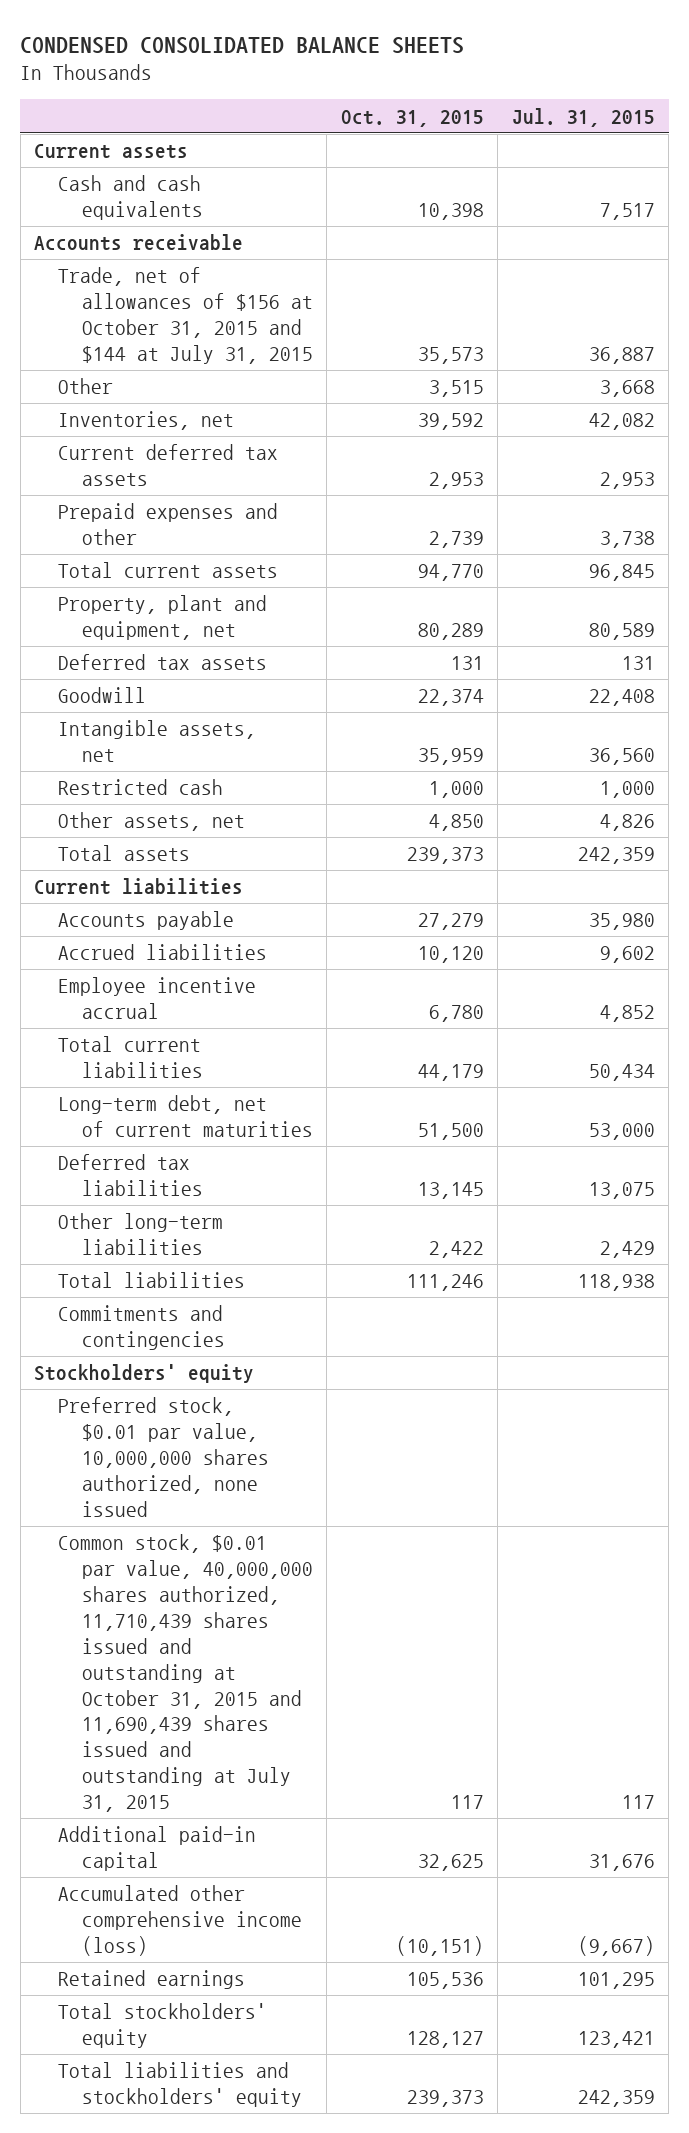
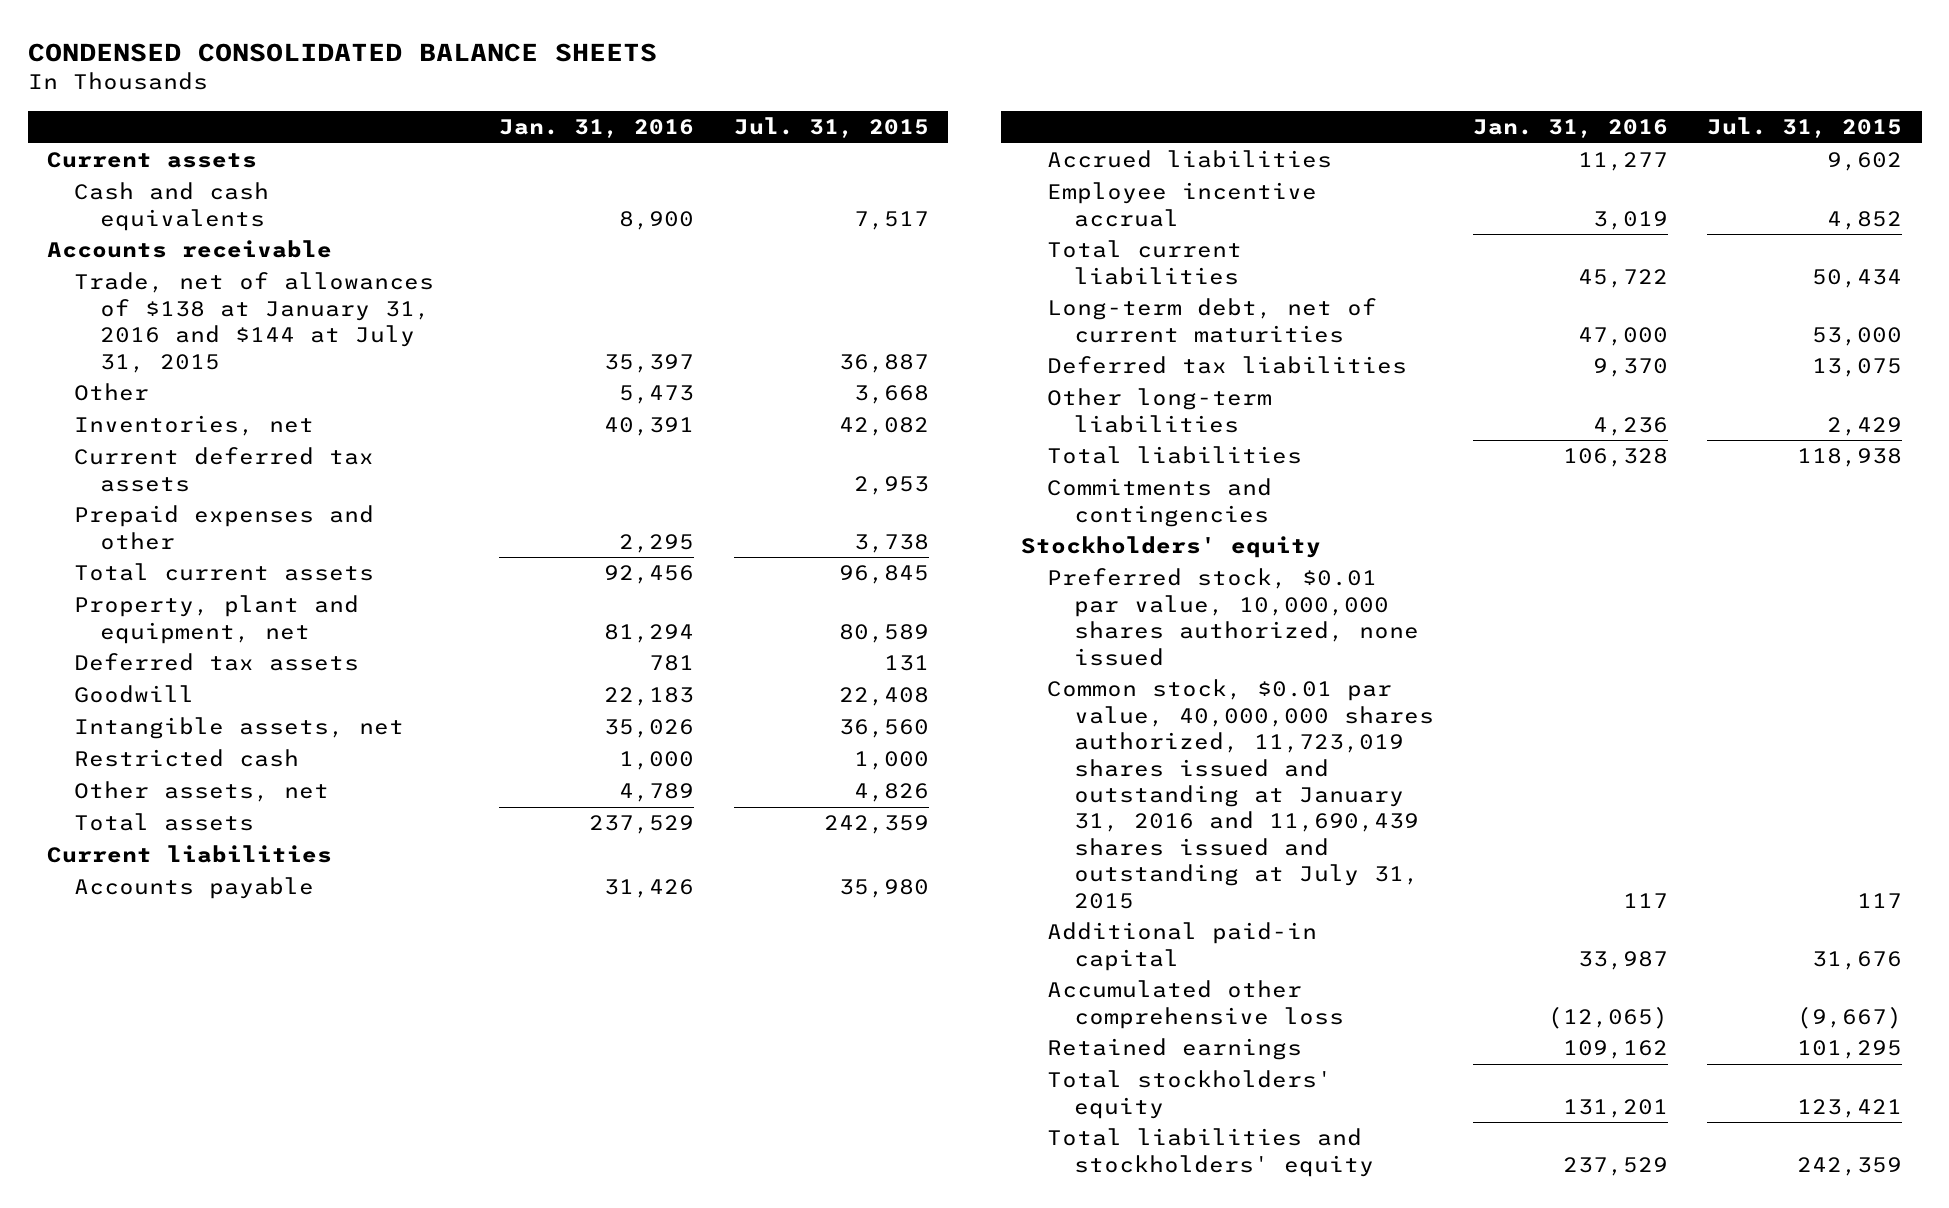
- | Oct. 31, 2015 | Jul. 31, 2015
+ | Jan. 31, 2016 | Jul. 31, 2015
- Trade, net of allowances of $156 at October 31, 2015 and $144 at July 31, 2015 | 35,573 | 36,887
+ Trade, net of allowances of $138 at January 31, 2016 and $144 at July 31, 2015 | 35,397 | 36,887
- Common stock, $0.01 par value, 40,000,000 shares authorized, 11,710,439 shares issued and outstanding at October 31, 2015 and 11,690,439 shares issued and outstanding at July 31, 2015 | 117 | 117
+ Common stock, $0.01 par value, 40,000,000 shares authorized, 11,723,019 shares issued and outstanding at January 31, 2016 and 11,690,439 shares issued and outstanding at July 31, 2015 | 117 | 117
- Accumulated other comprehensive income (loss) | (10,151) | (9,667)
+ Accumulated other comprehensive loss | (12,065) | (9,667)

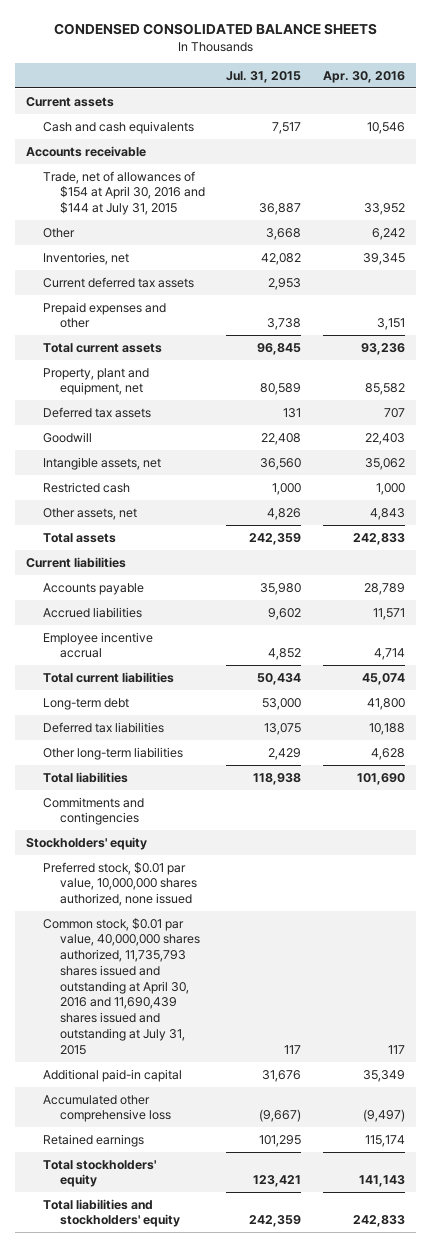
- | Jan. 31, 2016 | Jul. 31, 2015
+ | Jul. 31, 2015 | Apr. 30, 2016
- Trade, net of allowances of $138 at January 31, 2016 and $144 at July 31, 2015 | 35,397 | 36,887
+ Trade, net of allowances of $154 at April 30, 2016 and $144 at July 31, 2015 | 36,887 | 33,952
- Long-term debt, net of current maturities | 47,000 | 53,000
+ Long-term debt | 53,000 | 41,800
- Common stock, $0.01 par value, 40,000,000 shares authorized, 11,723,019 shares issued and outstanding at January 31, 2016 and 11,690,439 shares issued and outstanding at July 31, 2015 | 117 | 117
+ Common stock, $0.01 par value, 40,000,000 shares authorized, 11,735,793 shares issued and outstanding at April 30, 2016 and 11,690,439 shares issued and outstanding at July 31, 2015 | 117 | 117

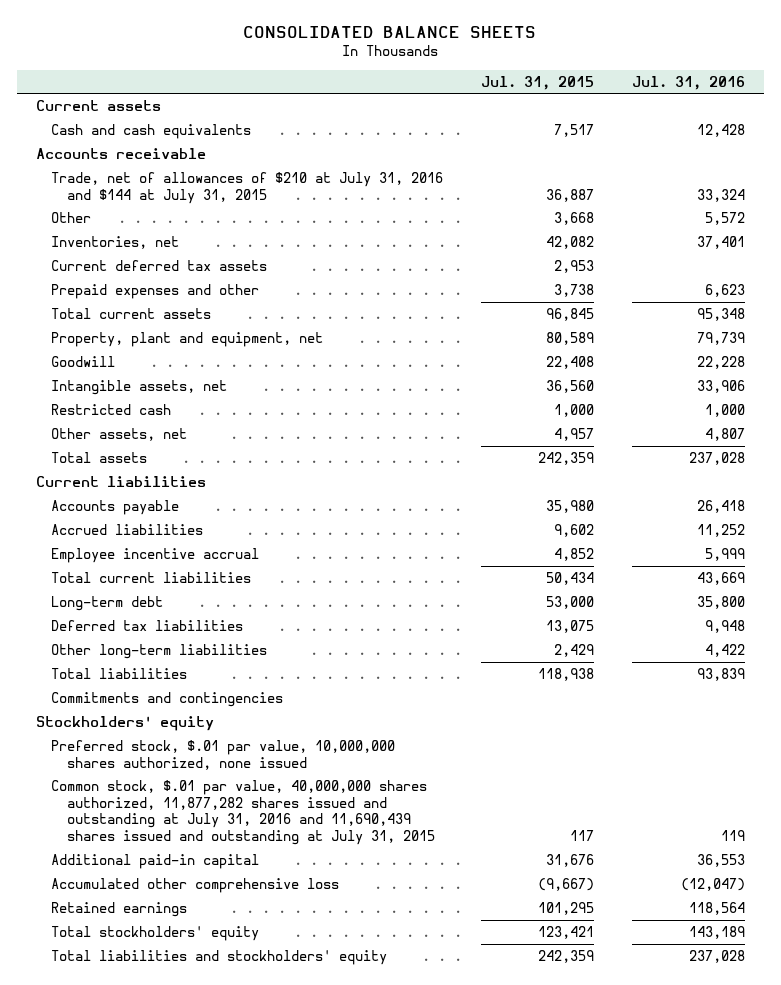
- CONDENSED CONSOLIDATED BALANCE SHEETS
+ CONSOLIDATED BALANCE SHEETS
- | Jul. 31, 2015 | Apr. 30, 2016
+ | Jul. 31, 2015 | Jul. 31, 2016
- Trade, net of allowances of $154 at April 30, 2016 and $144 at July 31, 2015 | 36,887 | 33,952
+ Trade, net of allowances of $210 at July 31, 2016 and $144 at July 31, 2015 | 36,887 | 33,324
- Deferred tax assets | 131 | 707
- Other assets, net | 4,826 | 4,843
+ Other assets, net | 4,957 | 4,807
- Preferred stock, $0.01 par value, 10,000,000 shares authorized, none issued
- Common stock, $0.01 par value, 40,000,000 shares authorized, 11,735,793 shares issued and outstanding at April 30, 2016 and 11,690,439 shares issued and outstanding at July 31, 2015 | 117 | 117
+ Preferred stock, $.01 par value, 10,000,000 shares authorized, none issued
+ Common stock, $.01 par value, 40,000,000 shares authorized, 11,877,282 shares issued and outstanding at July 31, 2016 and 11,690,439 shares issued and outstanding at July 31, 2015 | 117 | 119

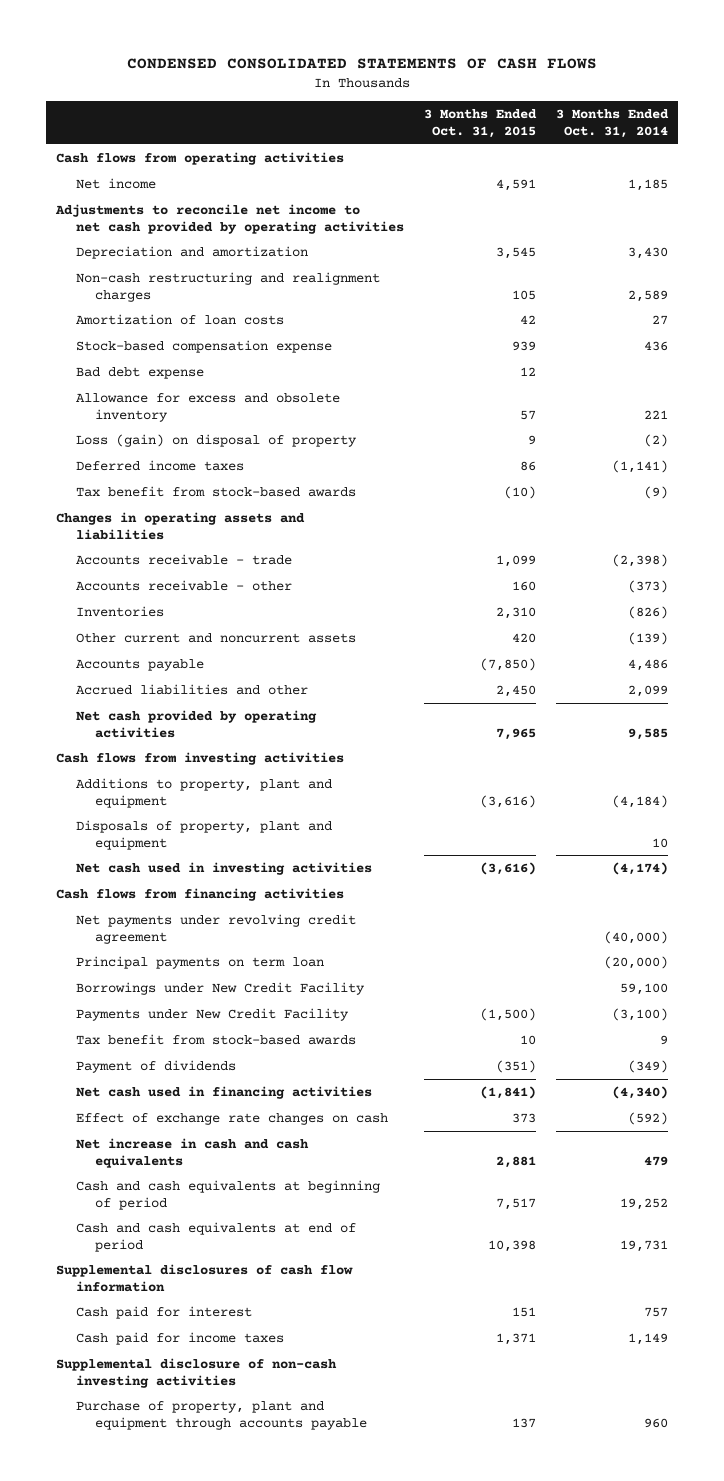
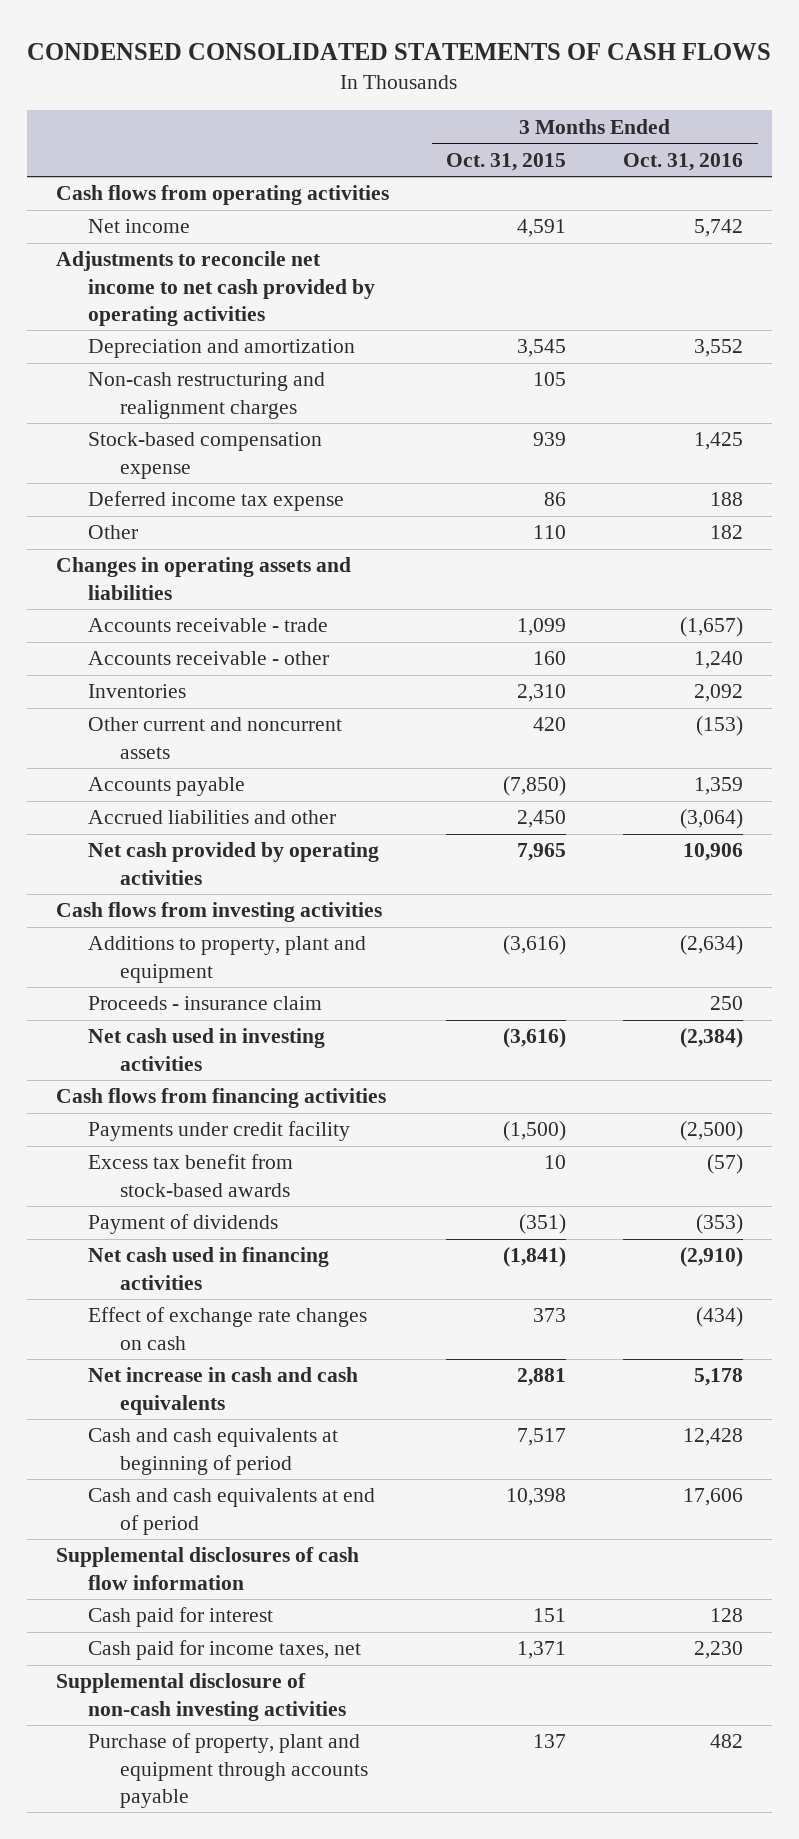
- | 3 Months Ended Oct. 31, 2015 | 3 Months Ended Oct. 31, 2014
+ | 3 Months Ended Oct. 31, 2015 | 3 Months Ended Oct. 31, 2016
- Amortization of loan costs | 42 | 27
- Bad debt expense | 12 |
- Allowance for excess and obsolete inventory | 57 | 221
- Loss (gain) on disposal of property | 9 | (2)
- Deferred income taxes | 86 | (1,141)
- Tax benefit from stock-based awards | (10) | (9)
+ Deferred income tax expense | 86 | 188
+ Other | 110 | 182
- Disposals of property, plant and equipment | | 10
+ Proceeds - insurance claim | | 250
- Net payments under revolving credit agreement | | (40,000)
- Principal payments on term loan | | (20,000)
- Borrowings under New Credit Facility | | 59,100
- Payments under New Credit Facility | (1,500) | (3,100)
- Tax benefit from stock-based awards | 10 | 9
+ Payments under credit facility | (1,500) | (2,500)
+ Excess tax benefit from stock-based awards | 10 | (57)
- Cash paid for income taxes | 1,371 | 1,149
+ Cash paid for income taxes, net | 1,371 | 2,230

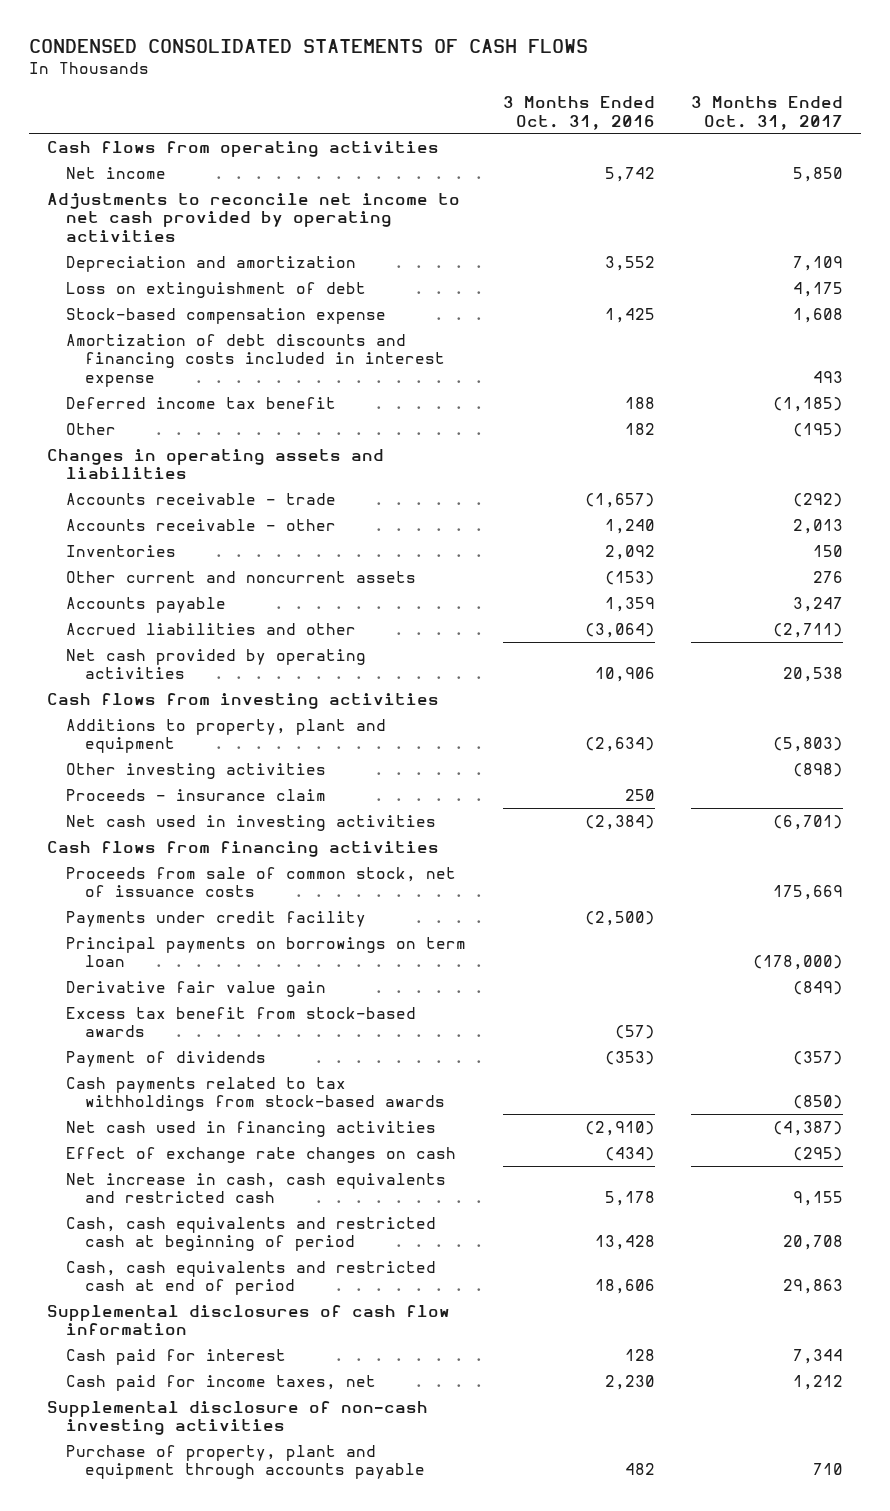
- | 3 Months Ended Oct. 31, 2015 | 3 Months Ended Oct. 31, 2016
+ | 3 Months Ended Oct. 31, 2016 | 3 Months Ended Oct. 31, 2017
- Non-cash restructuring and realignment charges | 105 |
+ Loss on extinguishment of debt | | 4,175
- Deferred income tax expense | 86 | 188
+ Amortization of debt discounts and financing costs included in interest expense | | 493
+ Deferred income tax benefit | 188 | (1,185)
+ Other investing activities | | (898)
+ Proceeds from sale of common stock, net of issuance costs | | 175,669
+ Principal payments on borrowings on term loan | | (178,000)
+ Derivative fair value gain | | (849)
+ Cash payments related to tax withholdings from stock-based awards | | (850)
- Net increase in cash and cash equivalents | 2,881 | 5,178
- Cash and cash equivalents at beginning of period | 7,517 | 12,428
- Cash and cash equivalents at end of period | 10,398 | 17,606
+ Net increase in cash, cash equivalents and restricted cash | 5,178 | 9,155
+ Cash, cash equivalents and restricted cash at beginning of period | 13,428 | 20,708
+ Cash, cash equivalents and restricted cash at end of period | 18,606 | 29,863

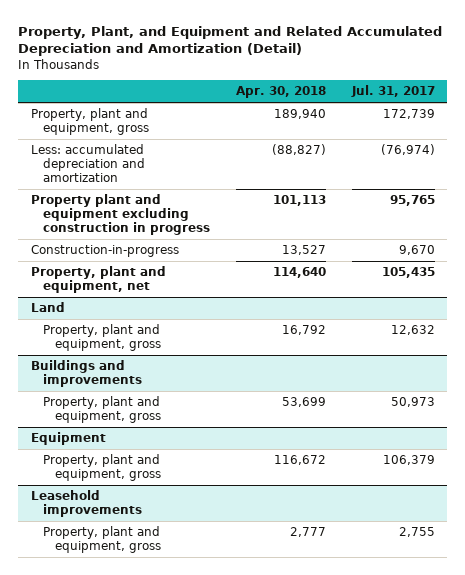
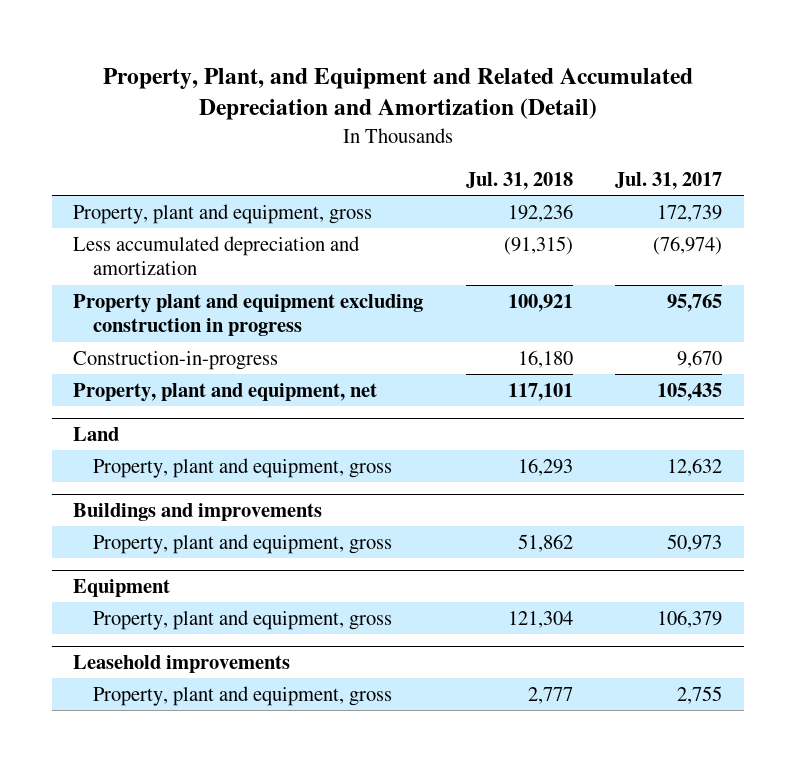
- | Apr. 30, 2018 | Jul. 31, 2017
+ | Jul. 31, 2018 | Jul. 31, 2017
- Less: accumulated depreciation and amortization | (88,827) | (76,974)
+ Less accumulated depreciation and amortization | (91,315) | (76,974)

